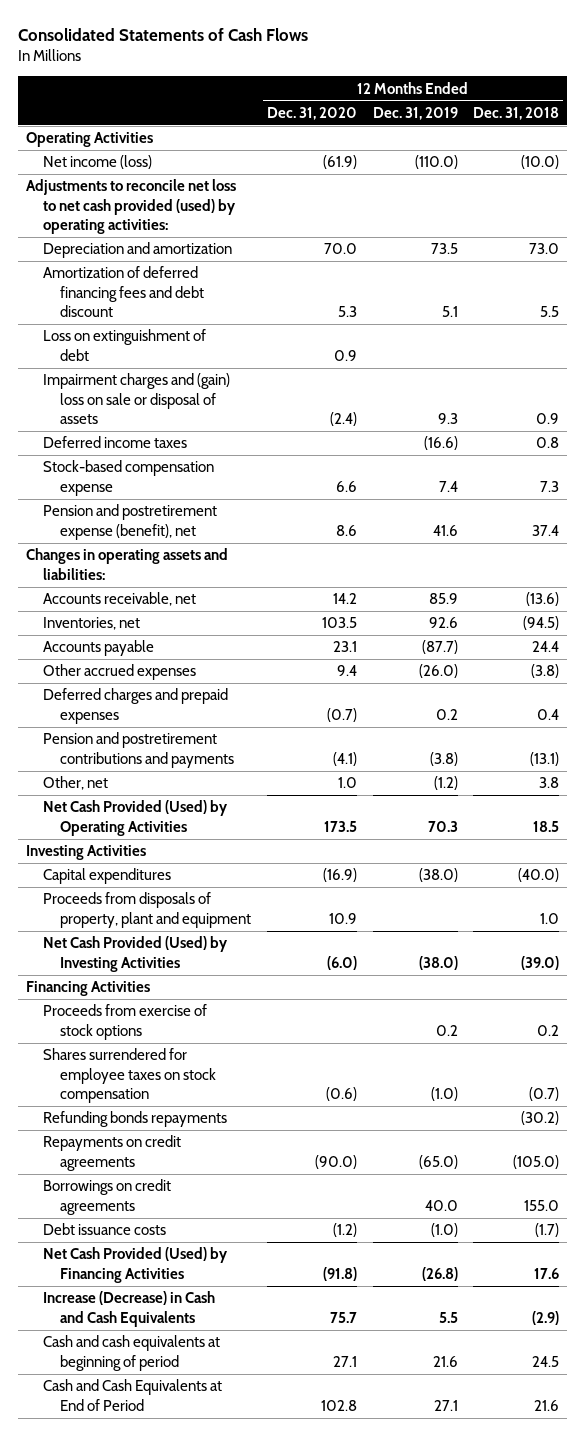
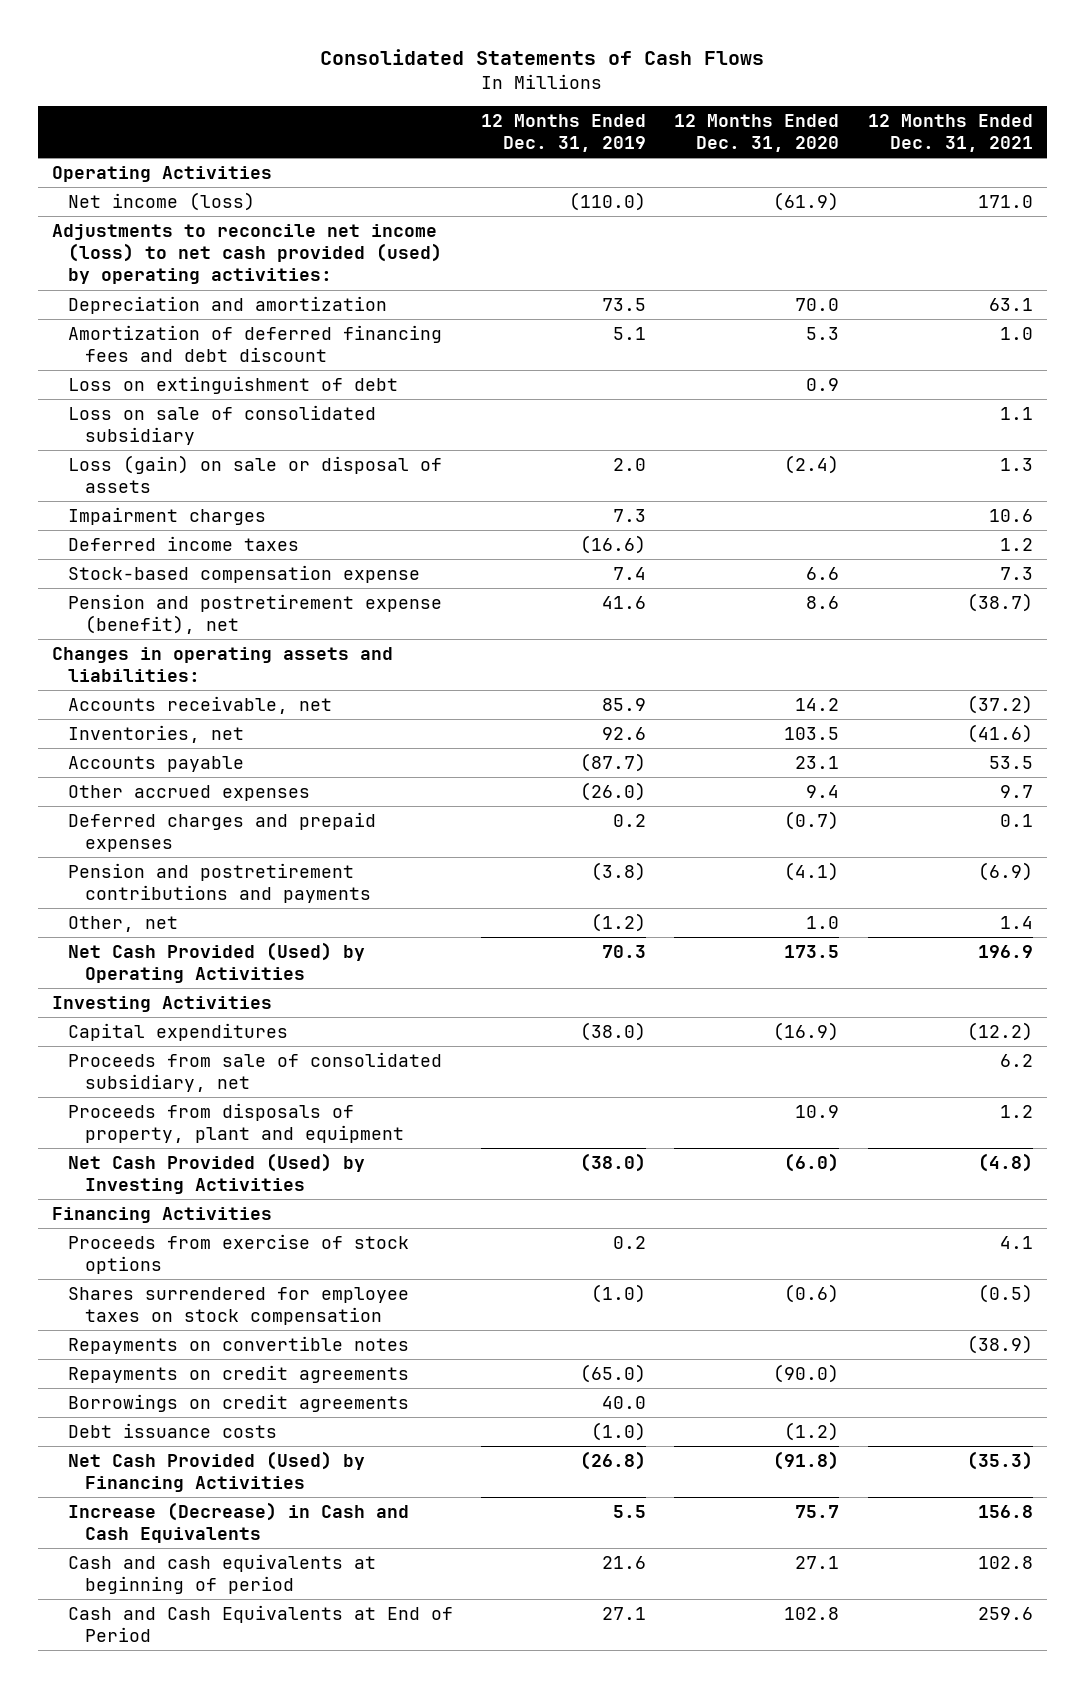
- | 12 Months Ended Dec. 31, 2020 | 12 Months Ended Dec. 31, 2019 | 12 Months Ended Dec. 31, 2018
+ | 12 Months Ended Dec. 31, 2019 | 12 Months Ended Dec. 31, 2020 | 12 Months Ended Dec. 31, 2021
- Adjustments to reconcile net loss to net cash provided (used) by operating activities:
+ Adjustments to reconcile net income (loss) to net cash provided (used) by operating activities:
- Impairment charges and (gain) loss on sale or disposal of assets | (2.4) | 9.3 | 0.9
+ Loss on sale of consolidated subsidiary | | | 1.1
+ Loss (gain) on sale or disposal of assets | 2.0 | (2.4) | 1.3
+ Impairment charges | 7.3 | | 10.6
+ Proceeds from sale of consolidated subsidiary, net | | | 6.2
- Refunding bonds repayments | | | (30.2)
+ Repayments on convertible notes | | | (38.9)

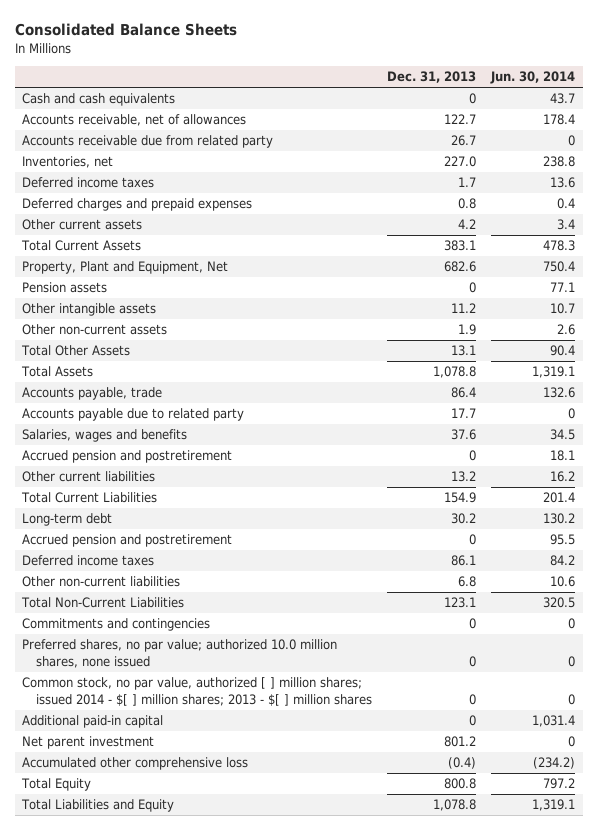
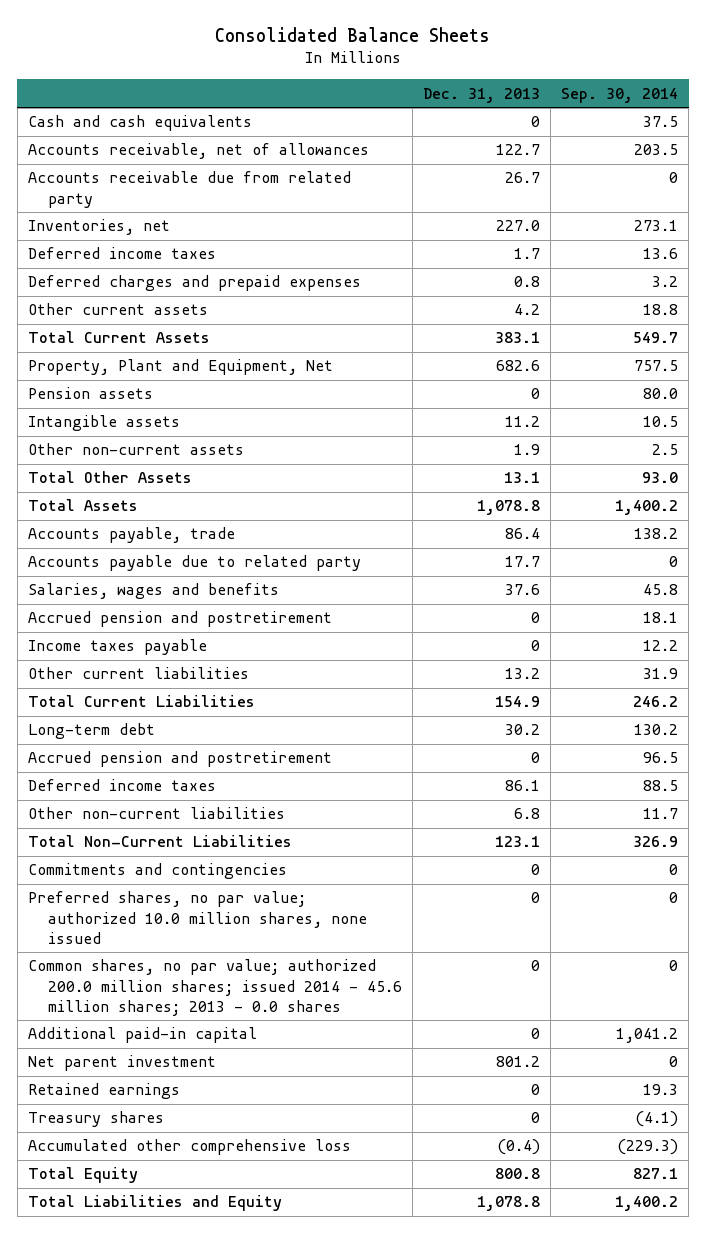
- | Dec. 31, 2013 | Jun. 30, 2014
+ | Dec. 31, 2013 | Sep. 30, 2014
- Other intangible assets | 11.2 | 10.7
+ Intangible assets | 11.2 | 10.5
+ Income taxes payable | 0 | 12.2
- Common stock, no par value, authorized [ ] million shares; issued 2014 - $[ ] million shares; 2013 - $[ ] million shares | 0 | 0
+ Common shares, no par value; authorized 200.0 million shares; issued 2014 - 45.6 million shares; 2013 - 0.0 shares | 0 | 0
+ Retained earnings | 0 | 19.3
+ Treasury shares | 0 | (4.1)

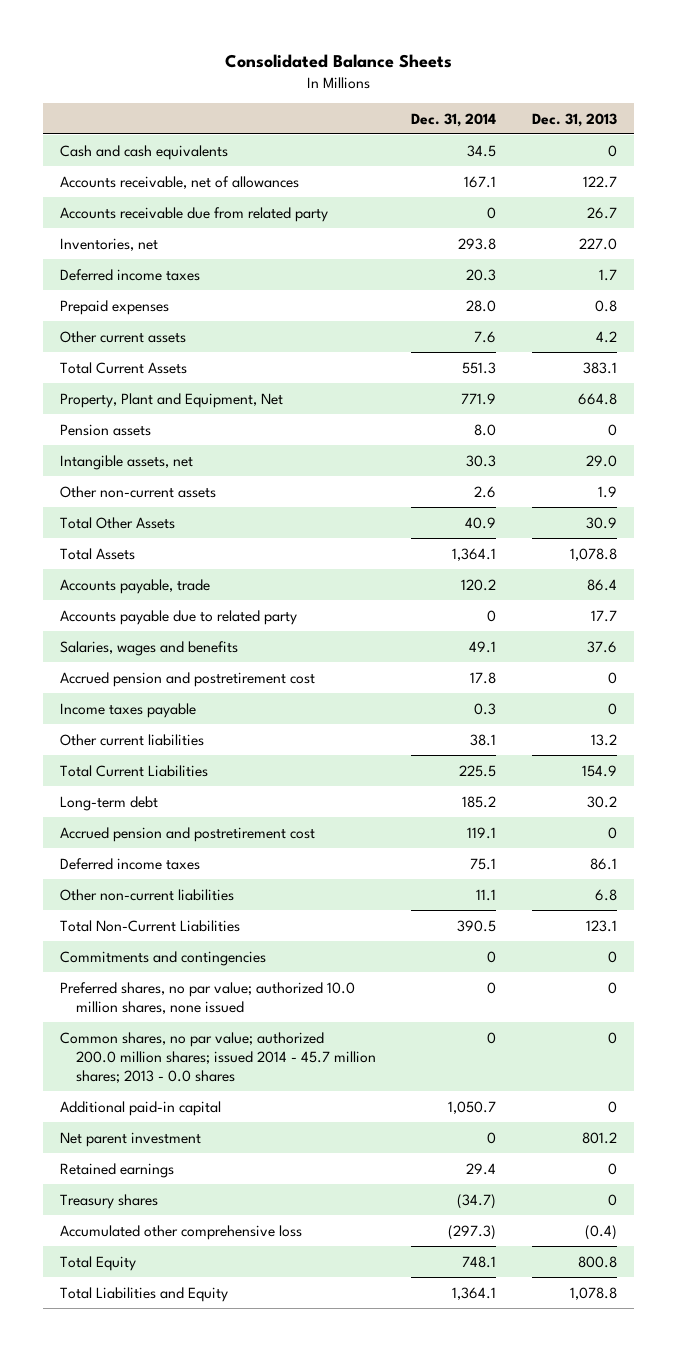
- | Dec. 31, 2013 | Sep. 30, 2014
+ | Dec. 31, 2014 | Dec. 31, 2013
- Deferred charges and prepaid expenses | 0.8 | 3.2
+ Prepaid expenses | 28.0 | 0.8
- Property, Plant and Equipment, Net | 682.6 | 757.5
+ Property, Plant and Equipment, Net | 771.9 | 664.8
- Intangible assets | 11.2 | 10.5
+ Intangible assets, net | 30.3 | 29.0
- Total Other Assets | 13.1 | 93.0
+ Total Other Assets | 40.9 | 30.9
- Accrued pension and postretirement | 0 | 18.1
+ Accrued pension and postretirement cost | 17.8 | 0
- Accrued pension and postretirement | 0 | 96.5
+ Accrued pension and postretirement cost | 119.1 | 0
- Common shares, no par value; authorized 200.0 million shares; issued 2014 - 45.6 million shares; 2013 - 0.0 shares | 0 | 0
+ Common shares, no par value; authorized 200.0 million shares; issued 2014 - 45.7 million shares; 2013 - 0.0 shares | 0 | 0

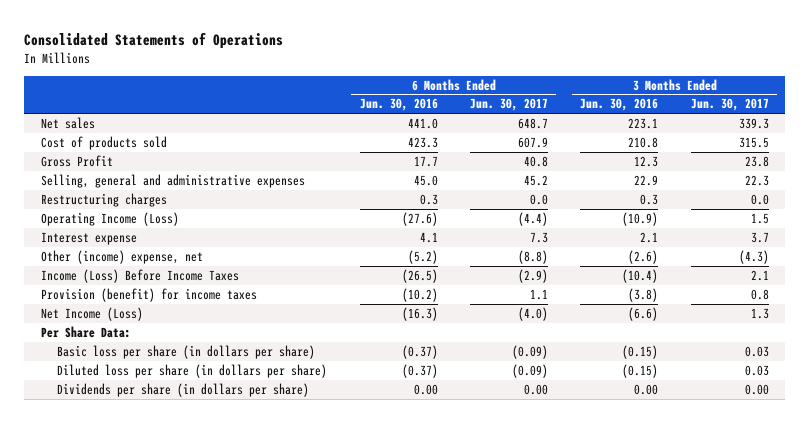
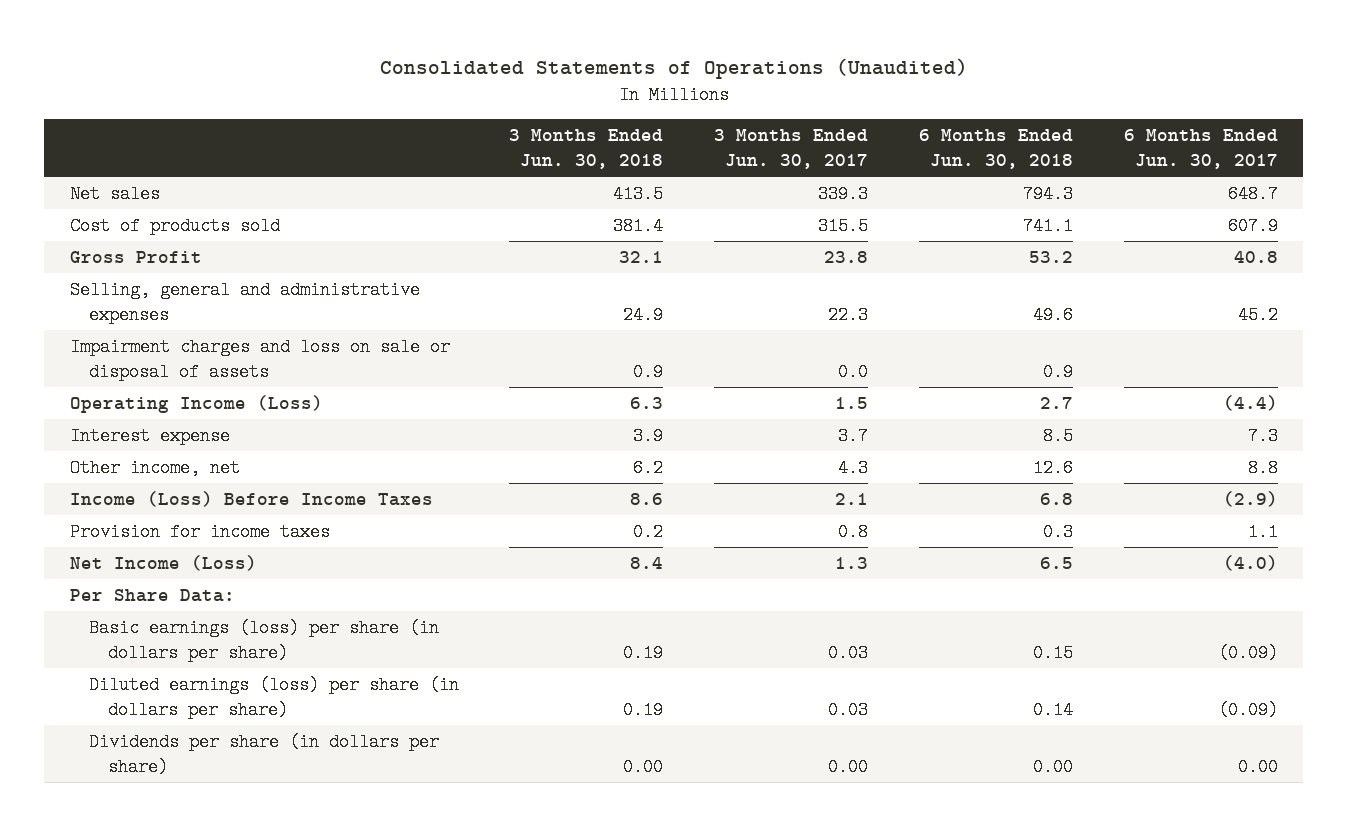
- Consolidated Statements of Operations
+ Consolidated Statements of Operations (Unaudited)
- | 6 Months Ended Jun. 30, 2016 | 6 Months Ended Jun. 30, 2017 | 3 Months Ended Jun. 30, 2016 | 3 Months Ended Jun. 30, 2017
+ | 3 Months Ended Jun. 30, 2018 | 3 Months Ended Jun. 30, 2017 | 6 Months Ended Jun. 30, 2018 | 6 Months Ended Jun. 30, 2017
- Restructuring charges | 0.3 | 0.0 | 0.3 | 0.0
+ Impairment charges and loss on sale or disposal of assets | 0.9 | 0.0 | 0.9 |
- Other (income) expense, net | (5.2) | (8.8) | (2.6) | (4.3)
+ Other income, net | 6.2 | 4.3 | 12.6 | 8.8
- Provision (benefit) for income taxes | (10.2) | 1.1 | (3.8) | 0.8
+ Provision for income taxes | 0.2 | 0.8 | 0.3 | 1.1
- Basic loss per share (in dollars per share) | (0.37) | (0.09) | (0.15) | 0.03
- Diluted loss per share (in dollars per share) | (0.37) | (0.09) | (0.15) | 0.03
+ Basic earnings (loss) per share (in dollars per share) | 0.19 | 0.03 | 0.15 | (0.09)
+ Diluted earnings (loss) per share (in dollars per share) | 0.19 | 0.03 | 0.14 | (0.09)

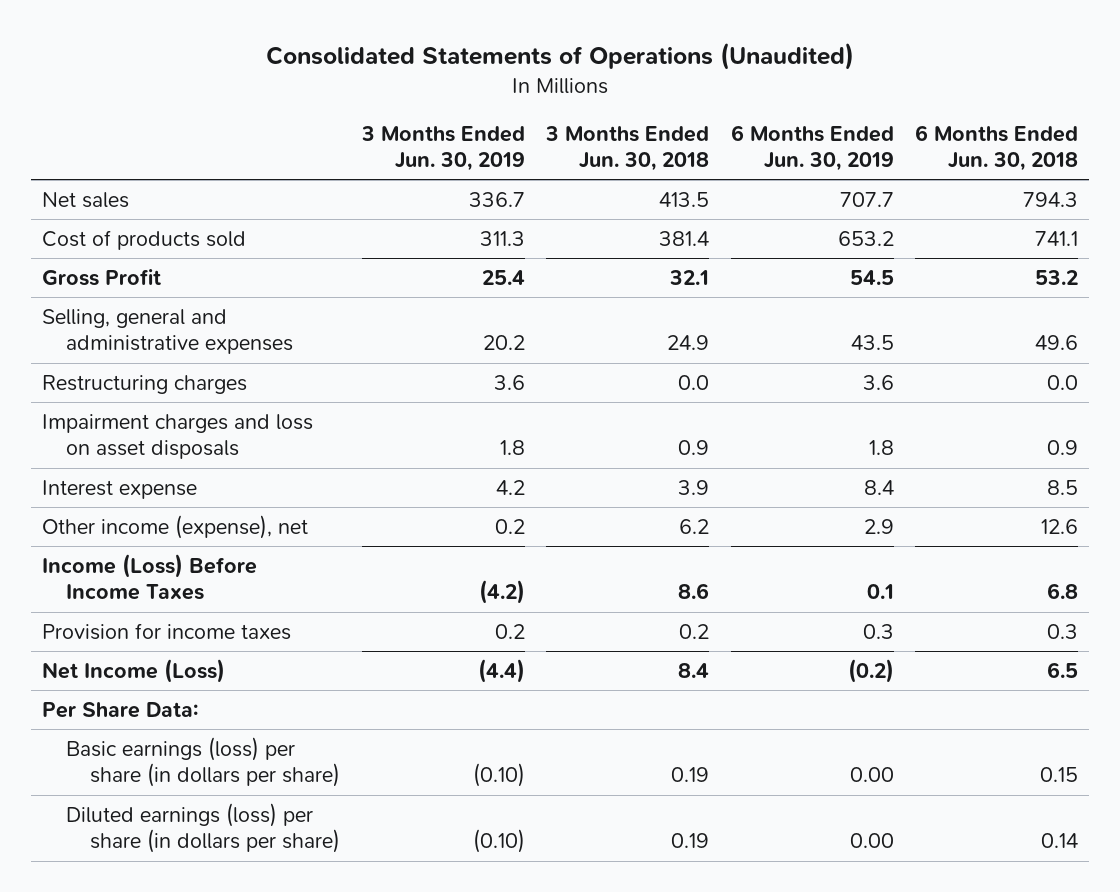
- | 3 Months Ended Jun. 30, 2018 | 3 Months Ended Jun. 30, 2017 | 6 Months Ended Jun. 30, 2018 | 6 Months Ended Jun. 30, 2017
+ | 3 Months Ended Jun. 30, 2019 | 3 Months Ended Jun. 30, 2018 | 6 Months Ended Jun. 30, 2019 | 6 Months Ended Jun. 30, 2018
- Impairment charges and loss on sale or disposal of assets | 0.9 | 0.0 | 0.9 |
- Operating Income (Loss) | 6.3 | 1.5 | 2.7 | (4.4)
+ Restructuring charges | 3.6 | 0.0 | 3.6 | 0.0
+ Impairment charges and loss on asset disposals | 1.8 | 0.9 | 1.8 | 0.9
- Other income, net | 6.2 | 4.3 | 12.6 | 8.8
+ Other income (expense), net | 0.2 | 6.2 | 2.9 | 12.6
- Dividends per share (in dollars per share) | 0.00 | 0.00 | 0.00 | 0.00

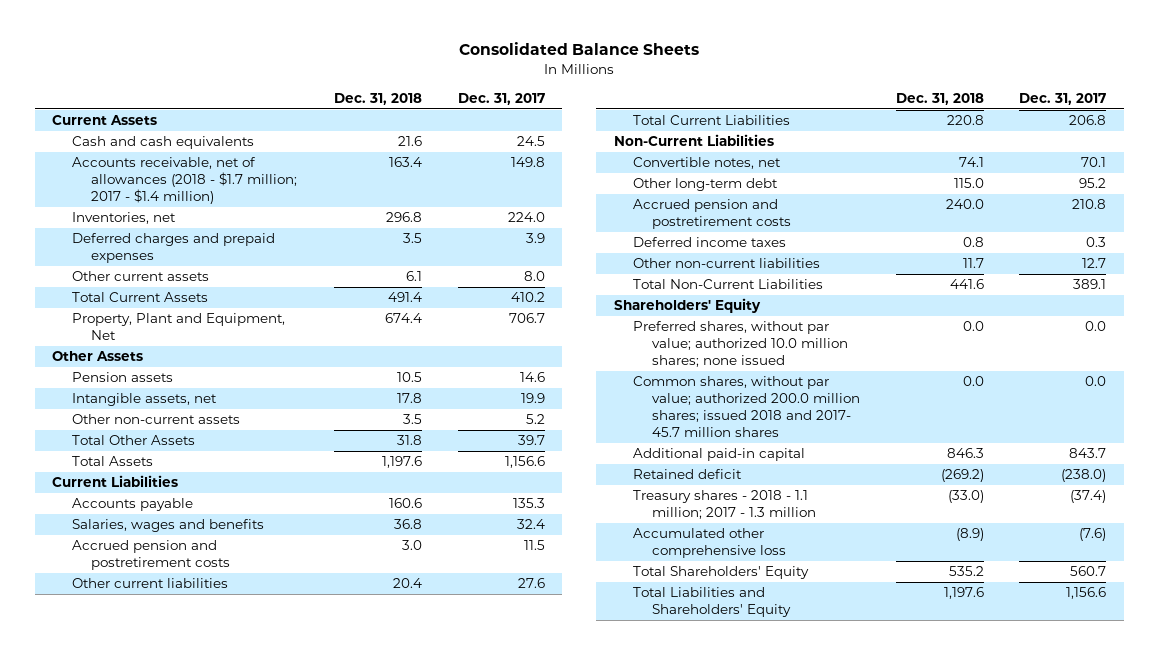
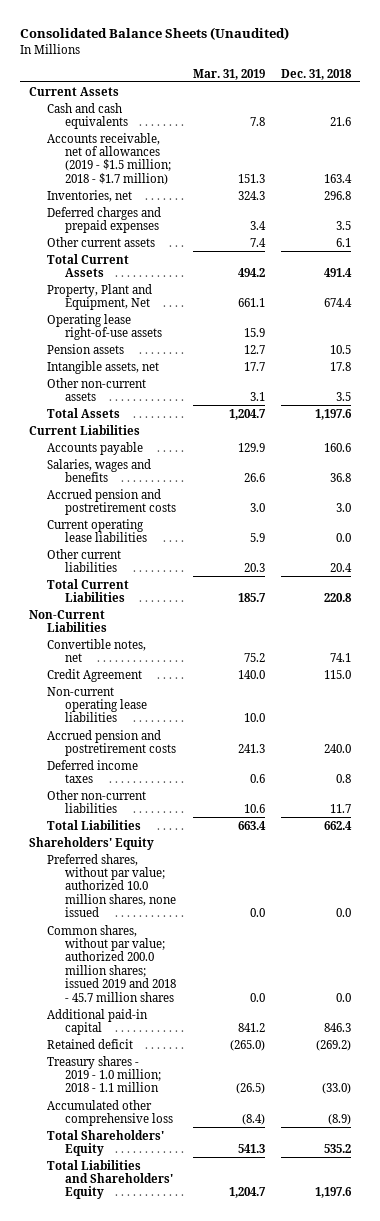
- Consolidated Balance Sheets
+ Consolidated Balance Sheets (Unaudited)
- | Dec. 31, 2018 | Dec. 31, 2017
+ | Mar. 31, 2019 | Dec. 31, 2018
- Accounts receivable, net of allowances (2018 - $1.7 million; 2017 - $1.4 million) | 163.4 | 149.8
+ Accounts receivable, net of allowances (2019 - $1.5 million; 2018 - $1.7 million) | 151.3 | 163.4
- Other Assets
+ Operating lease right-of-use assets | 15.9 |
- Total Other Assets | 31.8 | 39.7
+ Current operating lease liabilities | 5.9 | 0.0
- Other long-term debt | 115.0 | 95.2
+ Credit Agreement | 140.0 | 115.0
+ Non-current operating lease liabilities | 10.0 |
- Total Non-Current Liabilities | 441.6 | 389.1
+ Total Liabilities | 663.4 | 662.4
- Preferred shares, without par value; authorized 10.0 million shares; none issued | 0.0 | 0.0
- Common shares, without par value; authorized 200.0 million shares; issued 2018 and 2017- 45.7 million shares | 0.0 | 0.0
+ Preferred shares, without par value; authorized 10.0 million shares, none issued | 0.0 | 0.0
+ Common shares, without par value; authorized 200.0 million shares; issued 2019 and 2018 - 45.7 million shares | 0.0 | 0.0
- Treasury shares - 2018 - 1.1 million; 2017 - 1.3 million | (33.0) | (37.4)
+ Treasury shares - 2019 - 1.0 million; 2018 - 1.1 million | (26.5) | (33.0)

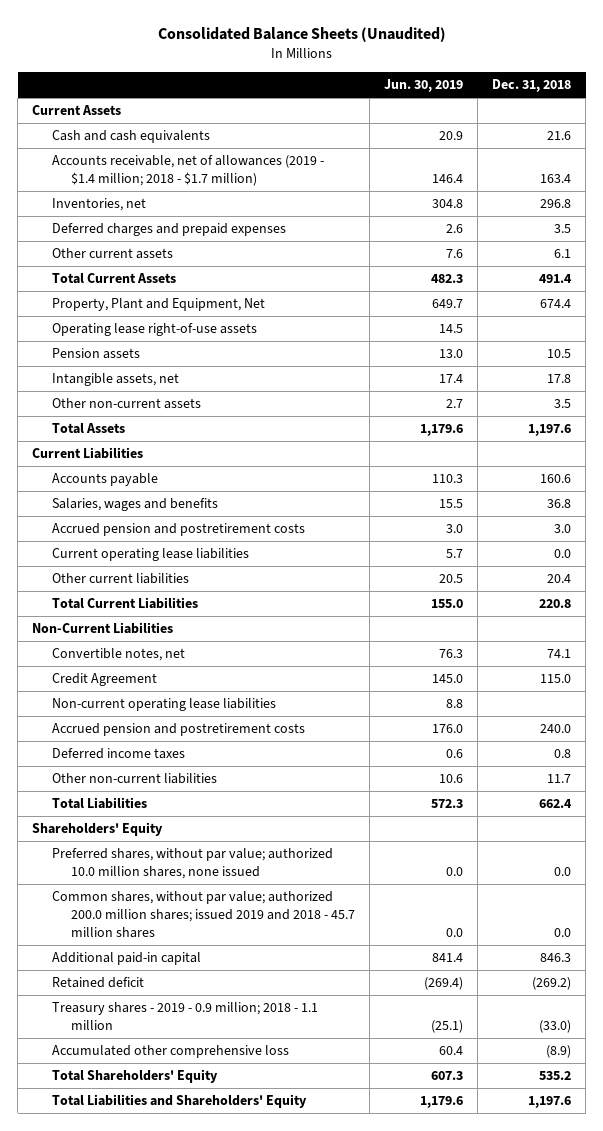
- | Mar. 31, 2019 | Dec. 31, 2018
+ | Jun. 30, 2019 | Dec. 31, 2018
- Accounts receivable, net of allowances (2019 - $1.5 million; 2018 - $1.7 million) | 151.3 | 163.4
+ Accounts receivable, net of allowances (2019 - $1.4 million; 2018 - $1.7 million) | 146.4 | 163.4
- Treasury shares - 2019 - 1.0 million; 2018 - 1.1 million | (26.5) | (33.0)
+ Treasury shares - 2019 - 0.9 million; 2018 - 1.1 million | (25.1) | (33.0)

